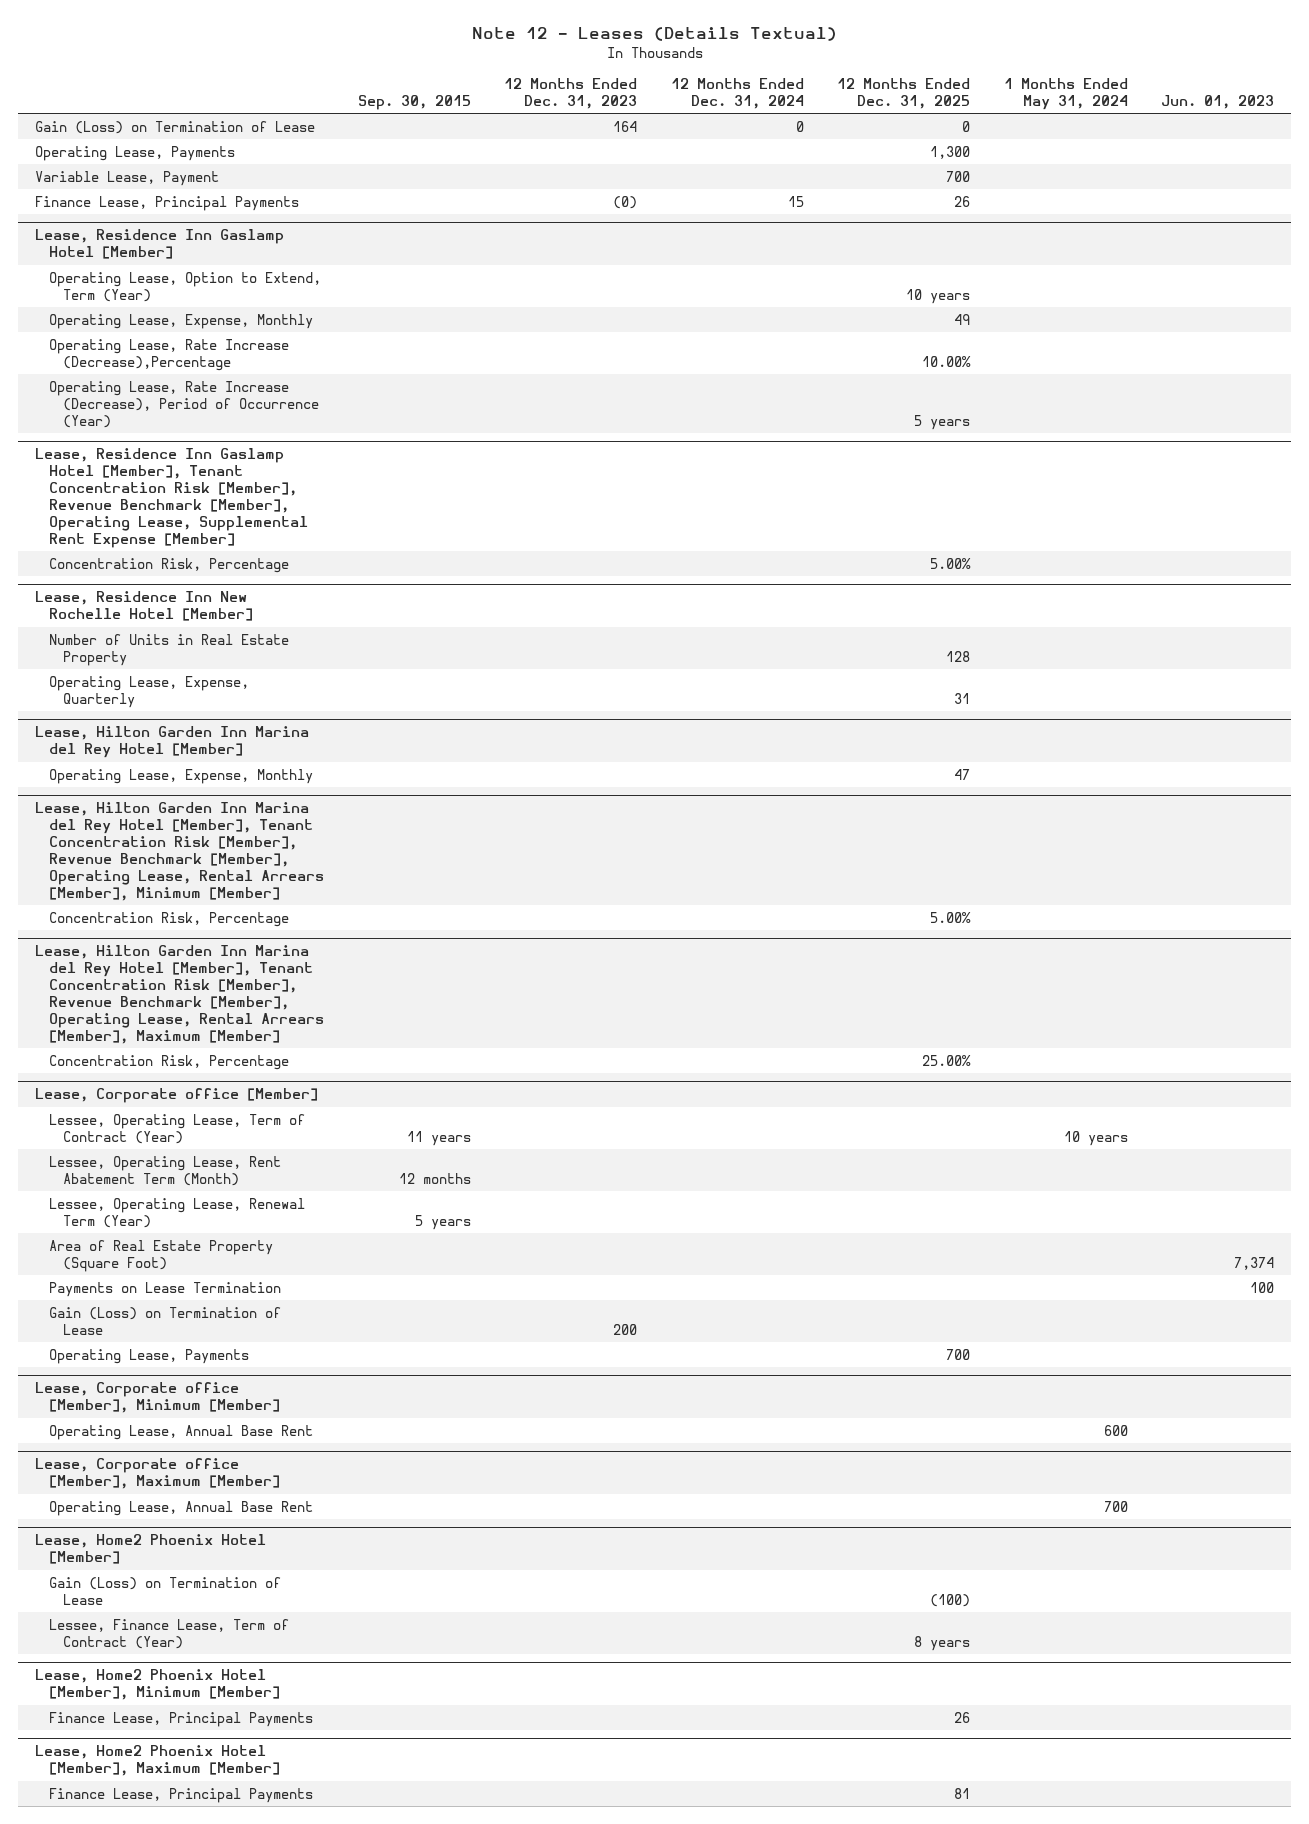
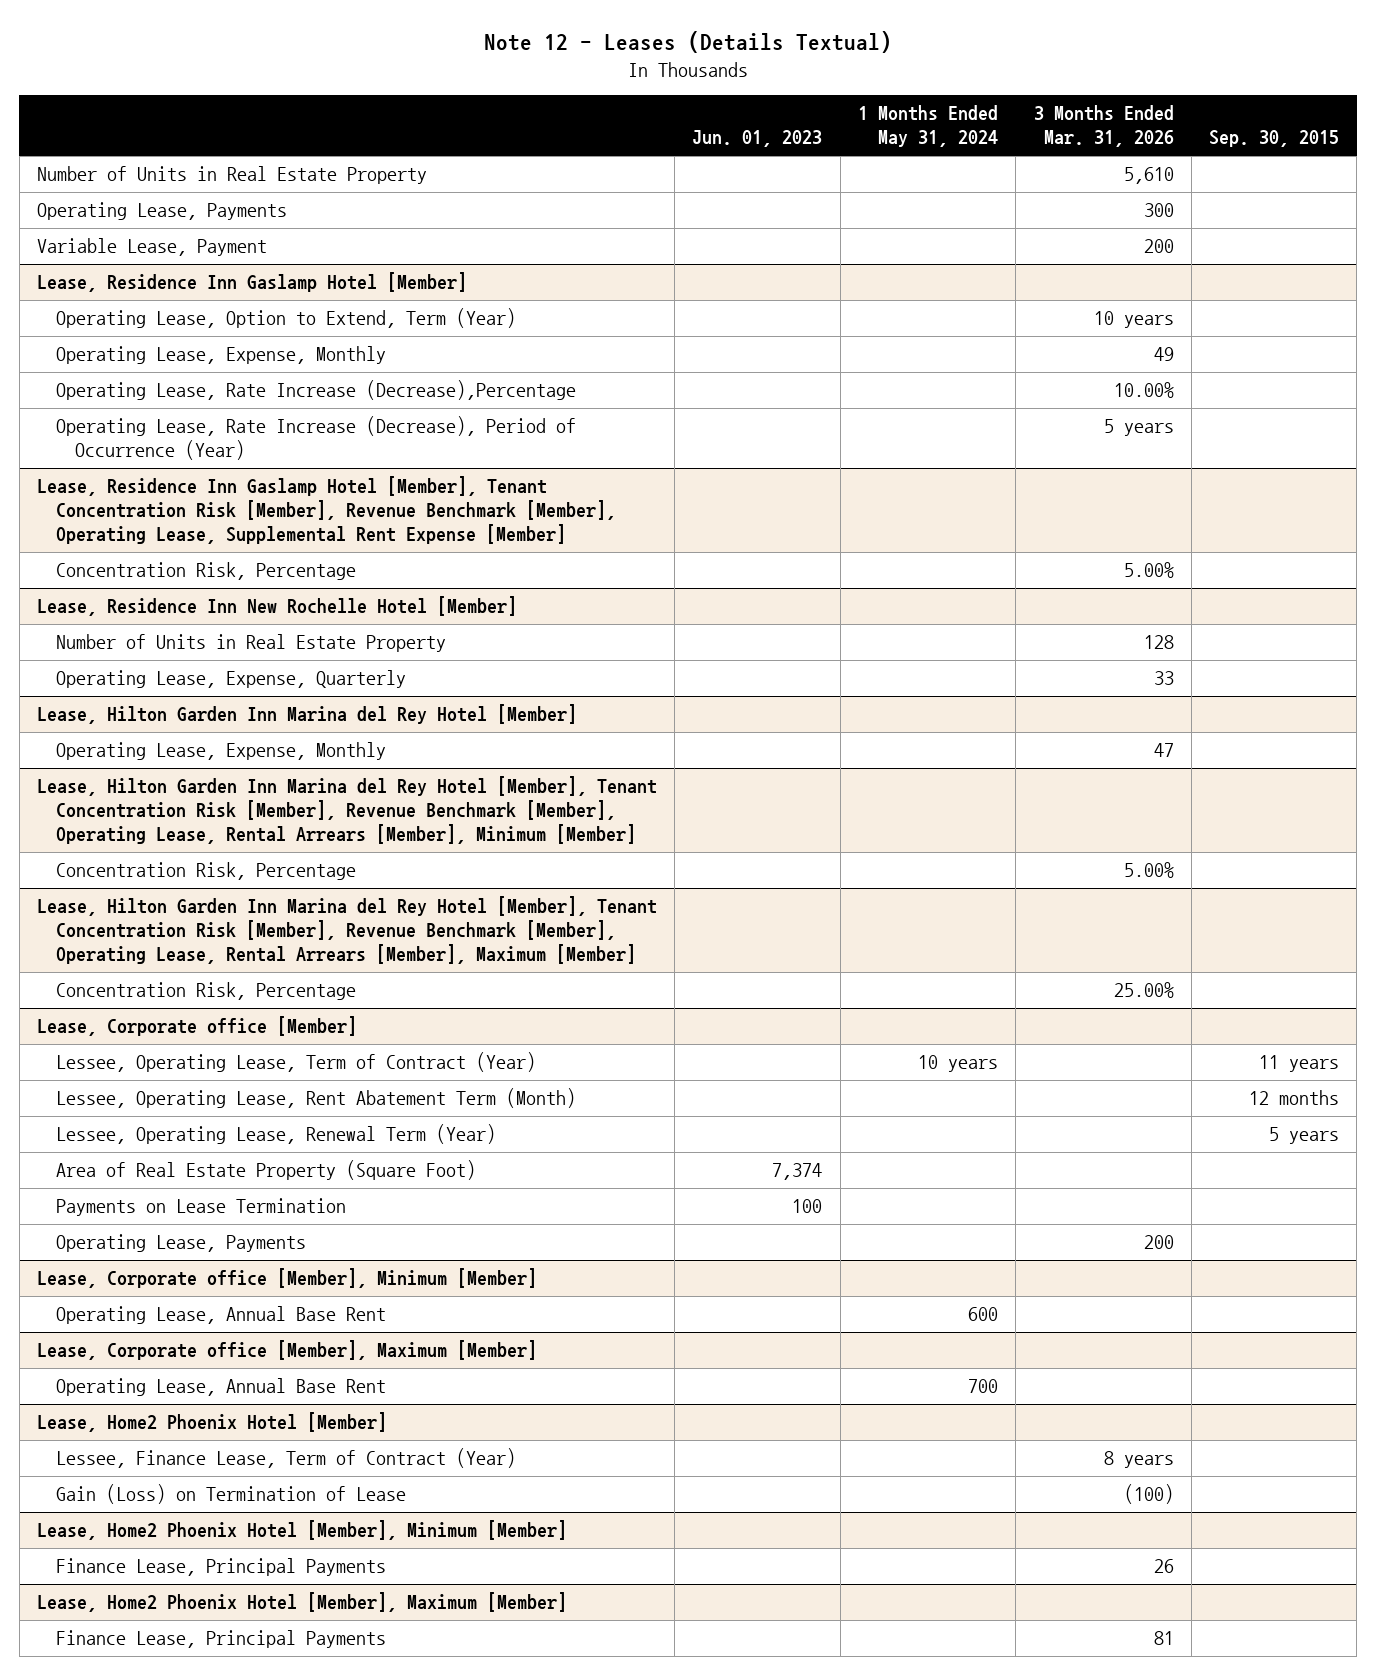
- | Sep. 30, 2015 | 12 Months Ended Dec. 31, 2023 | 12 Months Ended Dec. 31, 2024 | 12 Months Ended Dec. 31, 2025 | 1 Months Ended May 31, 2024 | Jun. 01, 2023
+ | Jun. 01, 2023 | 1 Months Ended May 31, 2024 | 3 Months Ended Mar. 31, 2026 | Sep. 30, 2015
- Gain (Loss) on Termination of Lease | | 164 | 0 | 0 | |
+ Number of Units in Real Estate Property | | | 5,610 |
- Finance Lease, Principal Payments | | (0) | 15 | 26 | |
@ Lease, Corporate office [Member]
- Gain (Loss) on Termination of Lease | | 200 | | | |
@ Lease, Home2 Phoenix Hotel [Member]
moved down: Gain (Loss) on Termination of Lease | | | (100) |

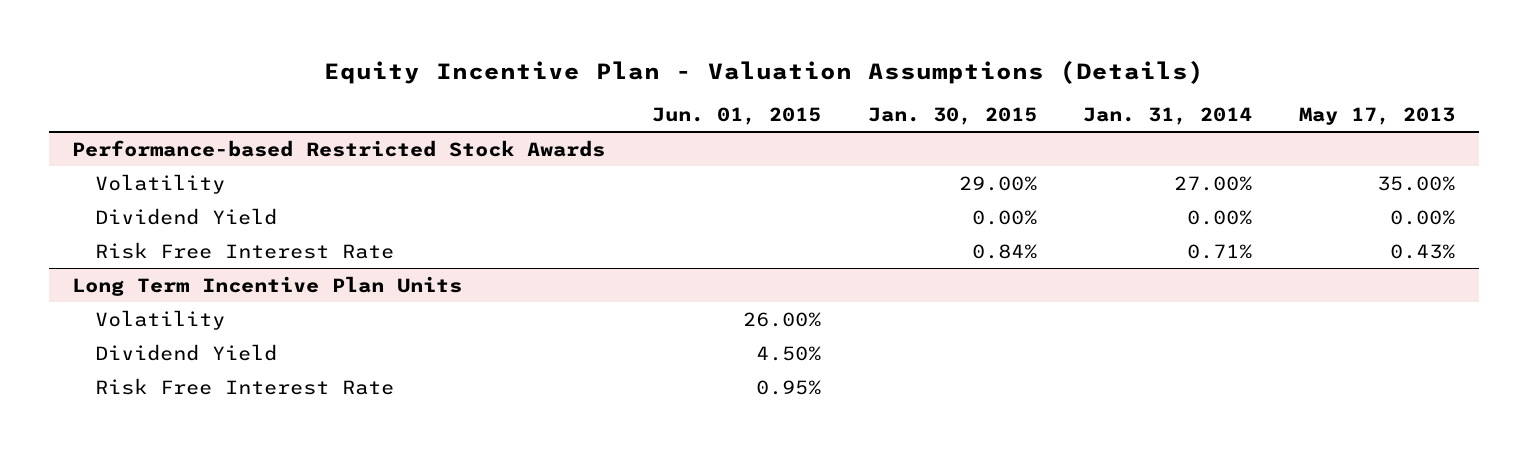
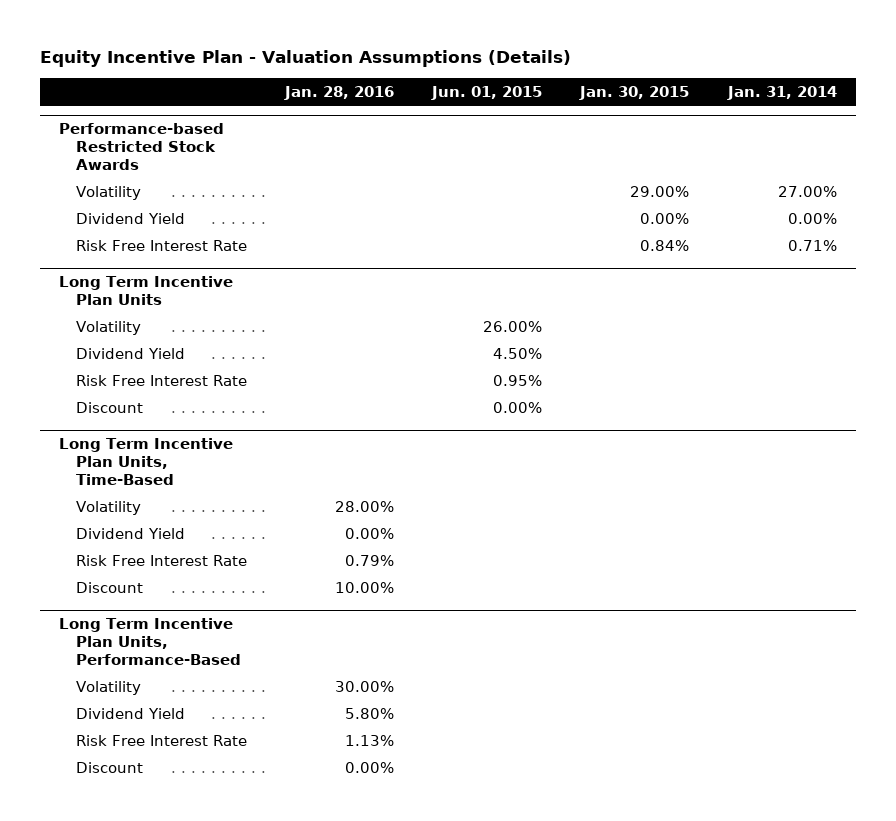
- | Jun. 01, 2015 | Jan. 30, 2015 | Jan. 31, 2014 | May 17, 2013
+ | Jan. 28, 2016 | Jun. 01, 2015 | Jan. 30, 2015 | Jan. 31, 2014
@ Long Term Incentive Plan Units
+ Discount | | 0.00% | |
+ Long Term Incentive Plan Units, Time-Based
+ Volatility | 28.00% | | |
+ Dividend Yield | 0.00% | | |
+ Risk Free Interest Rate | 0.79% | | |
+ Discount | 10.00% | | |
+ Long Term Incentive Plan Units, Performance-Based
+ Volatility | 30.00% | | |
+ Dividend Yield | 5.80% | | |
+ Risk Free Interest Rate | 1.13% | | |
+ Discount | 0.00% | | |

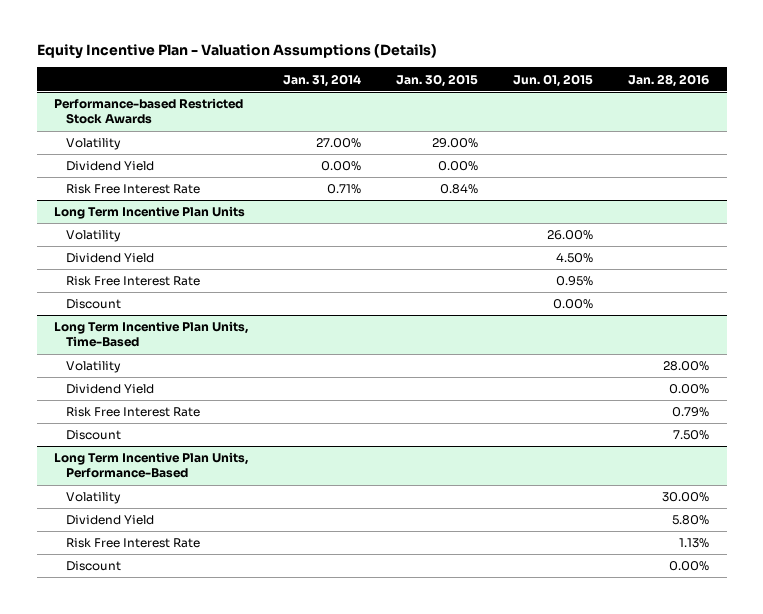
- | Jan. 28, 2016 | Jun. 01, 2015 | Jan. 30, 2015 | Jan. 31, 2014
+ | Jan. 31, 2014 | Jan. 30, 2015 | Jun. 01, 2015 | Jan. 28, 2016
@ Long Term Incentive Plan Units, Time-Based
- Discount | 10.00% | | |
+ Discount | | | | 7.50%

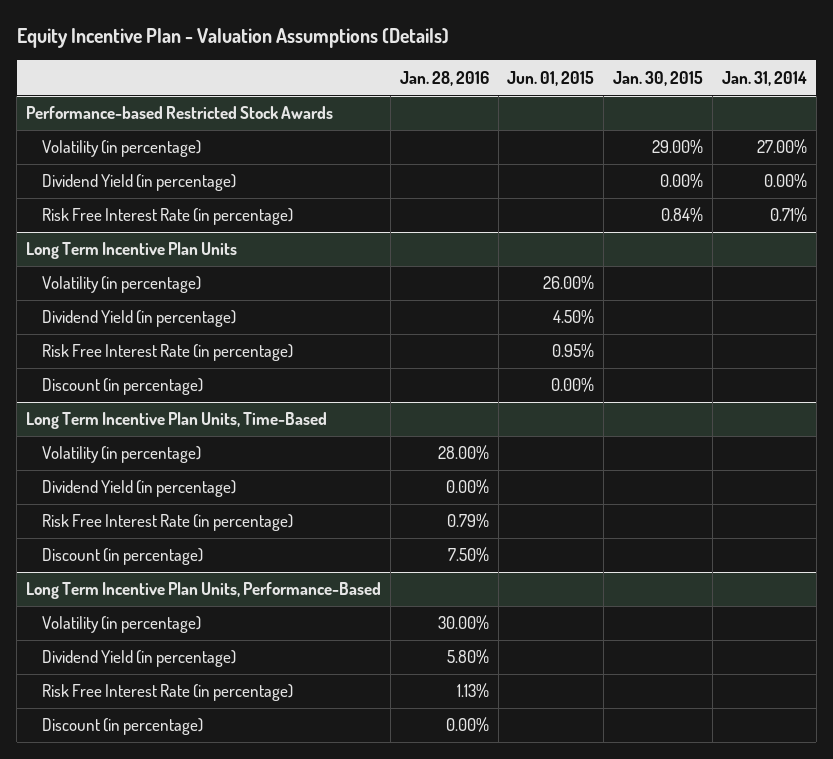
- | Jan. 31, 2014 | Jan. 30, 2015 | Jun. 01, 2015 | Jan. 28, 2016
+ | Jan. 28, 2016 | Jun. 01, 2015 | Jan. 30, 2015 | Jan. 31, 2014
@ Performance-based Restricted Stock Awards
- Volatility | 27.00% | 29.00% | |
- Dividend Yield | 0.00% | 0.00% | |
- Risk Free Interest Rate | 0.71% | 0.84% | |
+ Volatility (in percentage) | | | 29.00% | 27.00%
+ Dividend Yield (in percentage) | | | 0.00% | 0.00%
+ Risk Free Interest Rate (in percentage) | | | 0.84% | 0.71%
@ Long Term Incentive Plan Units
- Volatility | | | 26.00% |
- Dividend Yield | | | 4.50% |
- Risk Free Interest Rate | | | 0.95% |
- Discount | | | 0.00% |
+ Volatility (in percentage) | | 26.00% | |
+ Dividend Yield (in percentage) | | 4.50% | |
+ Risk Free Interest Rate (in percentage) | | 0.95% | |
+ Discount (in percentage) | | 0.00% | |
@ Long Term Incentive Plan Units, Time-Based
- Volatility | | | | 28.00%
- Dividend Yield | | | | 0.00%
- Risk Free Interest Rate | | | | 0.79%
- Discount | | | | 7.50%
+ Volatility (in percentage) | 28.00% | | |
+ Dividend Yield (in percentage) | 0.00% | | |
+ Risk Free Interest Rate (in percentage) | 0.79% | | |
+ Discount (in percentage) | 7.50% | | |
@ Long Term Incentive Plan Units, Performance-Based
- Volatility | | | | 30.00%
- Dividend Yield | | | | 5.80%
- Risk Free Interest Rate | | | | 1.13%
- Discount | | | | 0.00%
+ Volatility (in percentage) | 30.00% | | |
+ Dividend Yield (in percentage) | 5.80% | | |
+ Risk Free Interest Rate (in percentage) | 1.13% | | |
+ Discount (in percentage) | 0.00% | | |

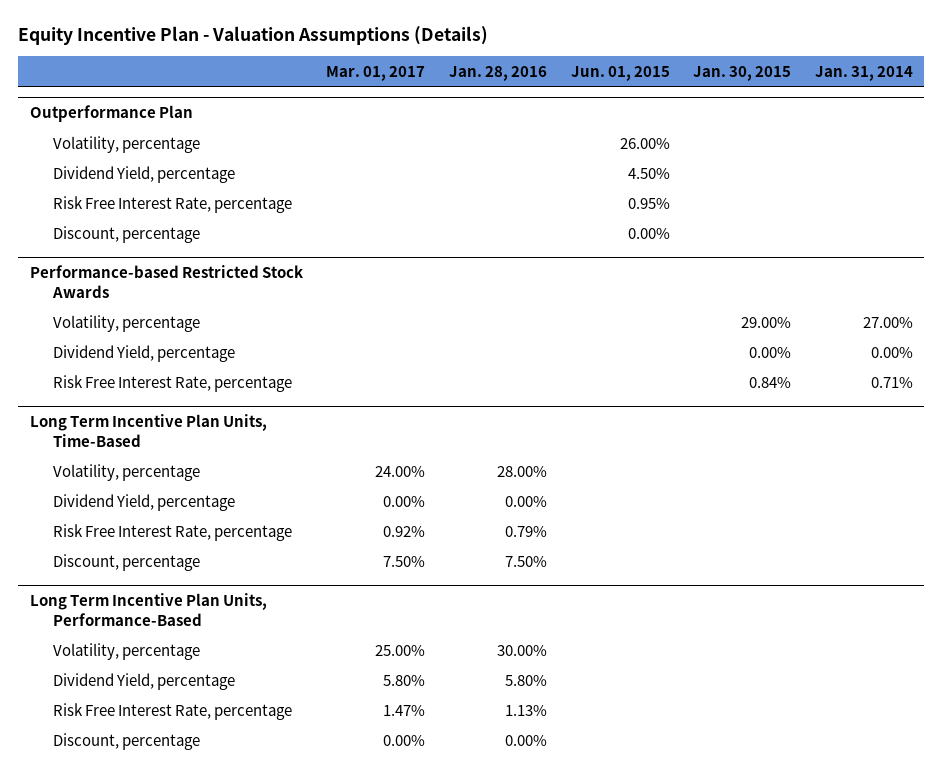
- | Jan. 28, 2016 | Jun. 01, 2015 | Jan. 30, 2015 | Jan. 31, 2014
+ | Mar. 01, 2017 | Jan. 28, 2016 | Jun. 01, 2015 | Jan. 30, 2015 | Jan. 31, 2014
+ Outperformance Plan
+ Volatility, percentage | | | 26.00% | |
+ Dividend Yield, percentage | | | 4.50% | |
+ Risk Free Interest Rate, percentage | | | 0.95% | |
+ Discount, percentage | | | 0.00% | |
@ Performance-based Restricted Stock Awards
- Volatility (in percentage) | | | 29.00% | 27.00%
- Dividend Yield (in percentage) | | | 0.00% | 0.00%
- Risk Free Interest Rate (in percentage) | | | 0.84% | 0.71%
- Long Term Incentive Plan Units
- Volatility (in percentage) | | 26.00% | |
- Dividend Yield (in percentage) | | 4.50% | |
- Risk Free Interest Rate (in percentage) | | 0.95% | |
- Discount (in percentage) | | 0.00% | |
@ Performance-based Restricted Stock Awards
+ Volatility, percentage | | | | 29.00% | 27.00%
+ Dividend Yield, percentage | | | | 0.00% | 0.00%
+ Risk Free Interest Rate, percentage | | | | 0.84% | 0.71%
@ Long Term Incentive Plan Units, Time-Based
- Volatility (in percentage) | 28.00% | | |
- Dividend Yield (in percentage) | 0.00% | | |
- Risk Free Interest Rate (in percentage) | 0.79% | | |
- Discount (in percentage) | 7.50% | | |
+ Volatility, percentage | 24.00% | 28.00% | | |
+ Dividend Yield, percentage | 0.00% | 0.00% | | |
+ Risk Free Interest Rate, percentage | 0.92% | 0.79% | | |
+ Discount, percentage | 7.50% | 7.50% | | |
@ Long Term Incentive Plan Units, Performance-Based
- Volatility (in percentage) | 30.00% | | |
- Dividend Yield (in percentage) | 5.80% | | |
- Risk Free Interest Rate (in percentage) | 1.13% | | |
- Discount (in percentage) | 0.00% | | |
+ Volatility, percentage | 25.00% | 30.00% | | |
+ Dividend Yield, percentage | 5.80% | 5.80% | | |
+ Risk Free Interest Rate, percentage | 1.47% | 1.13% | | |
+ Discount, percentage | 0.00% | 0.00% | | |

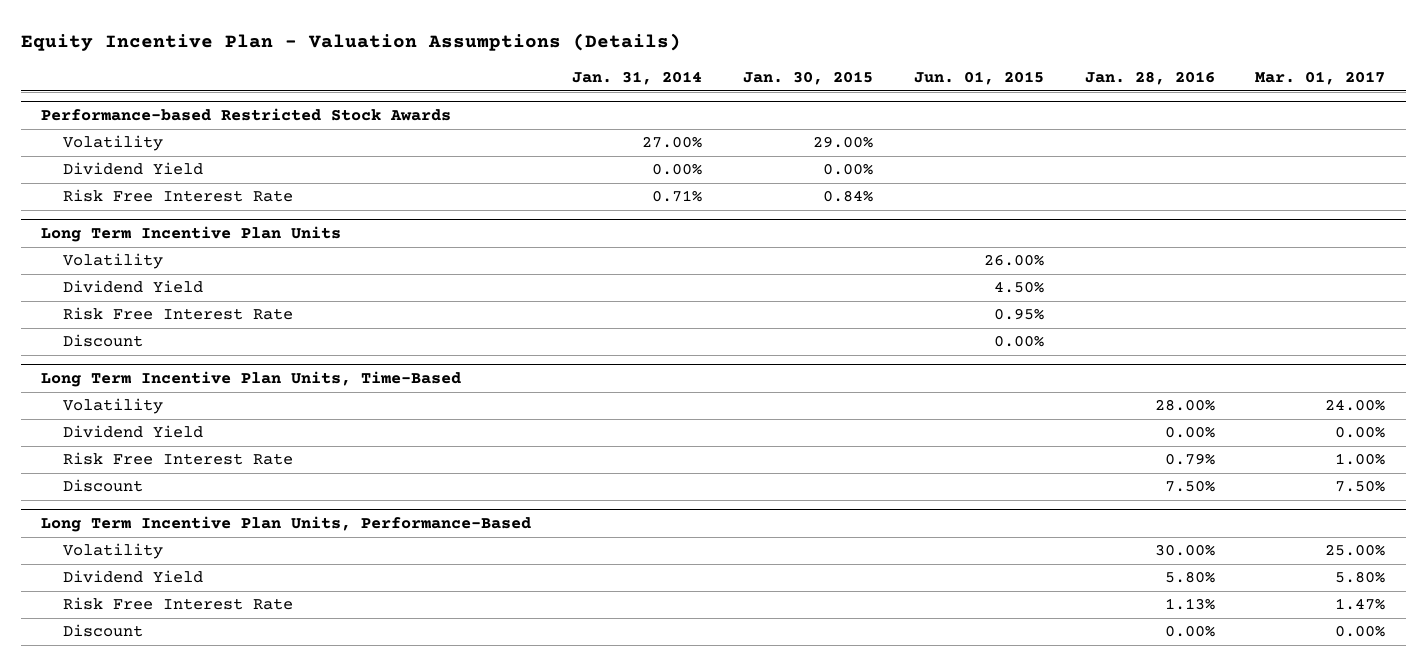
- | Mar. 01, 2017 | Jan. 28, 2016 | Jun. 01, 2015 | Jan. 30, 2015 | Jan. 31, 2014
+ | Jan. 31, 2014 | Jan. 30, 2015 | Jun. 01, 2015 | Jan. 28, 2016 | Mar. 01, 2017
- Outperformance Plan
- Volatility, percentage | | | 26.00% | |
- Dividend Yield, percentage | | | 4.50% | |
- Risk Free Interest Rate, percentage | | | 0.95% | |
- Discount, percentage | | | 0.00% | |
@ Performance-based Restricted Stock Awards
- Volatility, percentage | | | | 29.00% | 27.00%
- Dividend Yield, percentage | | | | 0.00% | 0.00%
- Risk Free Interest Rate, percentage | | | | 0.84% | 0.71%
+ Volatility | 27.00% | 29.00% | | |
+ Dividend Yield | 0.00% | 0.00% | | |
+ Risk Free Interest Rate | 0.71% | 0.84% | | |
+ Long Term Incentive Plan Units
+ Volatility | | | 26.00% | |
+ Dividend Yield | | | 4.50% | |
+ Risk Free Interest Rate | | | 0.95% | |
+ Discount | | | 0.00% | |
@ Long Term Incentive Plan Units, Time-Based
- Volatility, percentage | 24.00% | 28.00% | | |
- Dividend Yield, percentage | 0.00% | 0.00% | | |
- Risk Free Interest Rate, percentage | 0.92% | 0.79% | | |
- Discount, percentage | 7.50% | 7.50% | | |
+ Volatility | | | | 28.00% | 24.00%
+ Dividend Yield | | | | 0.00% | 0.00%
+ Risk Free Interest Rate | | | | 0.79% | 1.00%
+ Discount | | | | 7.50% | 7.50%
@ Long Term Incentive Plan Units, Performance-Based
- Volatility, percentage | 25.00% | 30.00% | | |
- Dividend Yield, percentage | 5.80% | 5.80% | | |
- Risk Free Interest Rate, percentage | 1.47% | 1.13% | | |
- Discount, percentage | 0.00% | 0.00% | | |
+ Volatility | | | | 30.00% | 25.00%
+ Dividend Yield | | | | 5.80% | 5.80%
+ Risk Free Interest Rate | | | | 1.13% | 1.47%
+ Discount | | | | 0.00% | 0.00%

